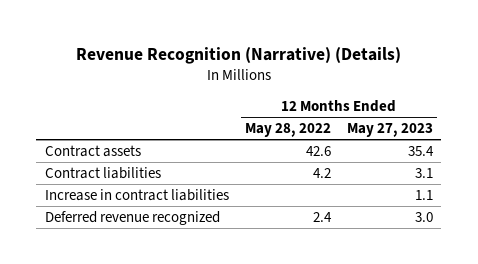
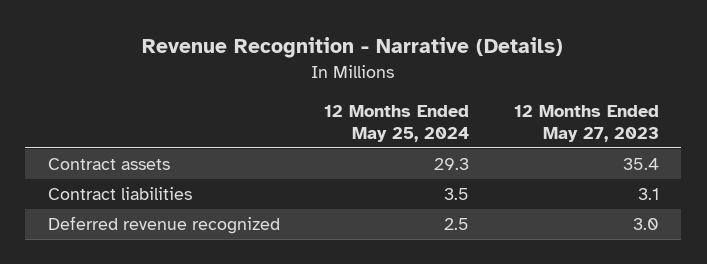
- Revenue Recognition (Narrative) (Details)
+ Revenue Recognition - Narrative (Details)
- | 12 Months Ended May 28, 2022 | 12 Months Ended May 27, 2023
+ | 12 Months Ended May 25, 2024 | 12 Months Ended May 27, 2023
- Increase in contract liabilities | | 1.1

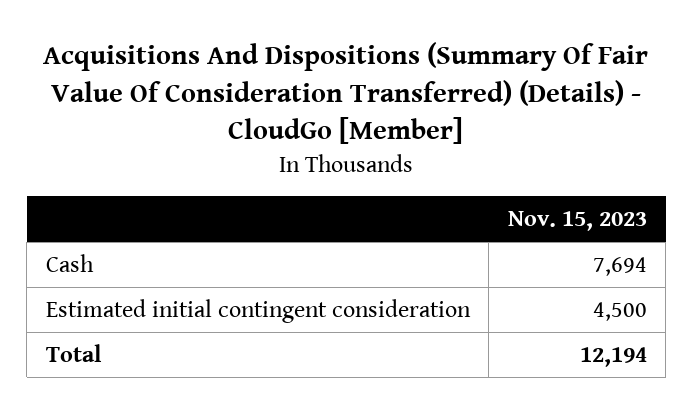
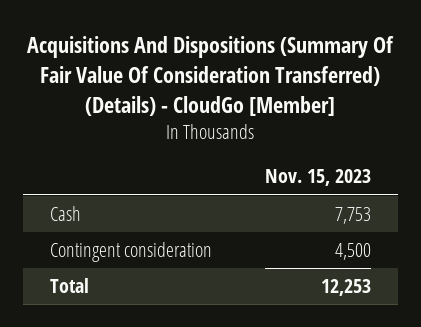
- Cash | 7,694
- Estimated initial contingent consideration | 4,500
- Total | 12,194
+ Cash | 7,753
+ Contingent consideration | 4,500
+ Total | 12,253

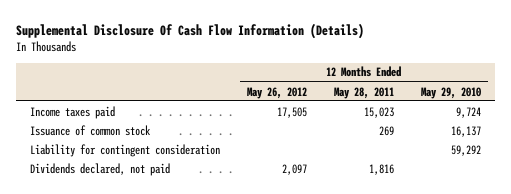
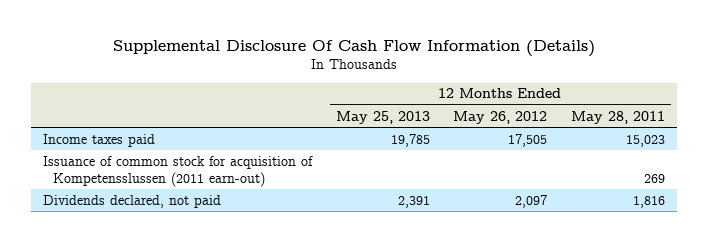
- | 12 Months Ended May 26, 2012 | 12 Months Ended May 28, 2011 | 12 Months Ended May 29, 2010
+ | 12 Months Ended May 25, 2013 | 12 Months Ended May 26, 2012 | 12 Months Ended May 28, 2011
- Issuance of common stock | | 269 | 16,137
- Liability for contingent consideration | | | 59,292
+ Issuance of common stock for acquisition of Kompetensslussen (2011 earn-out) | | | 269

